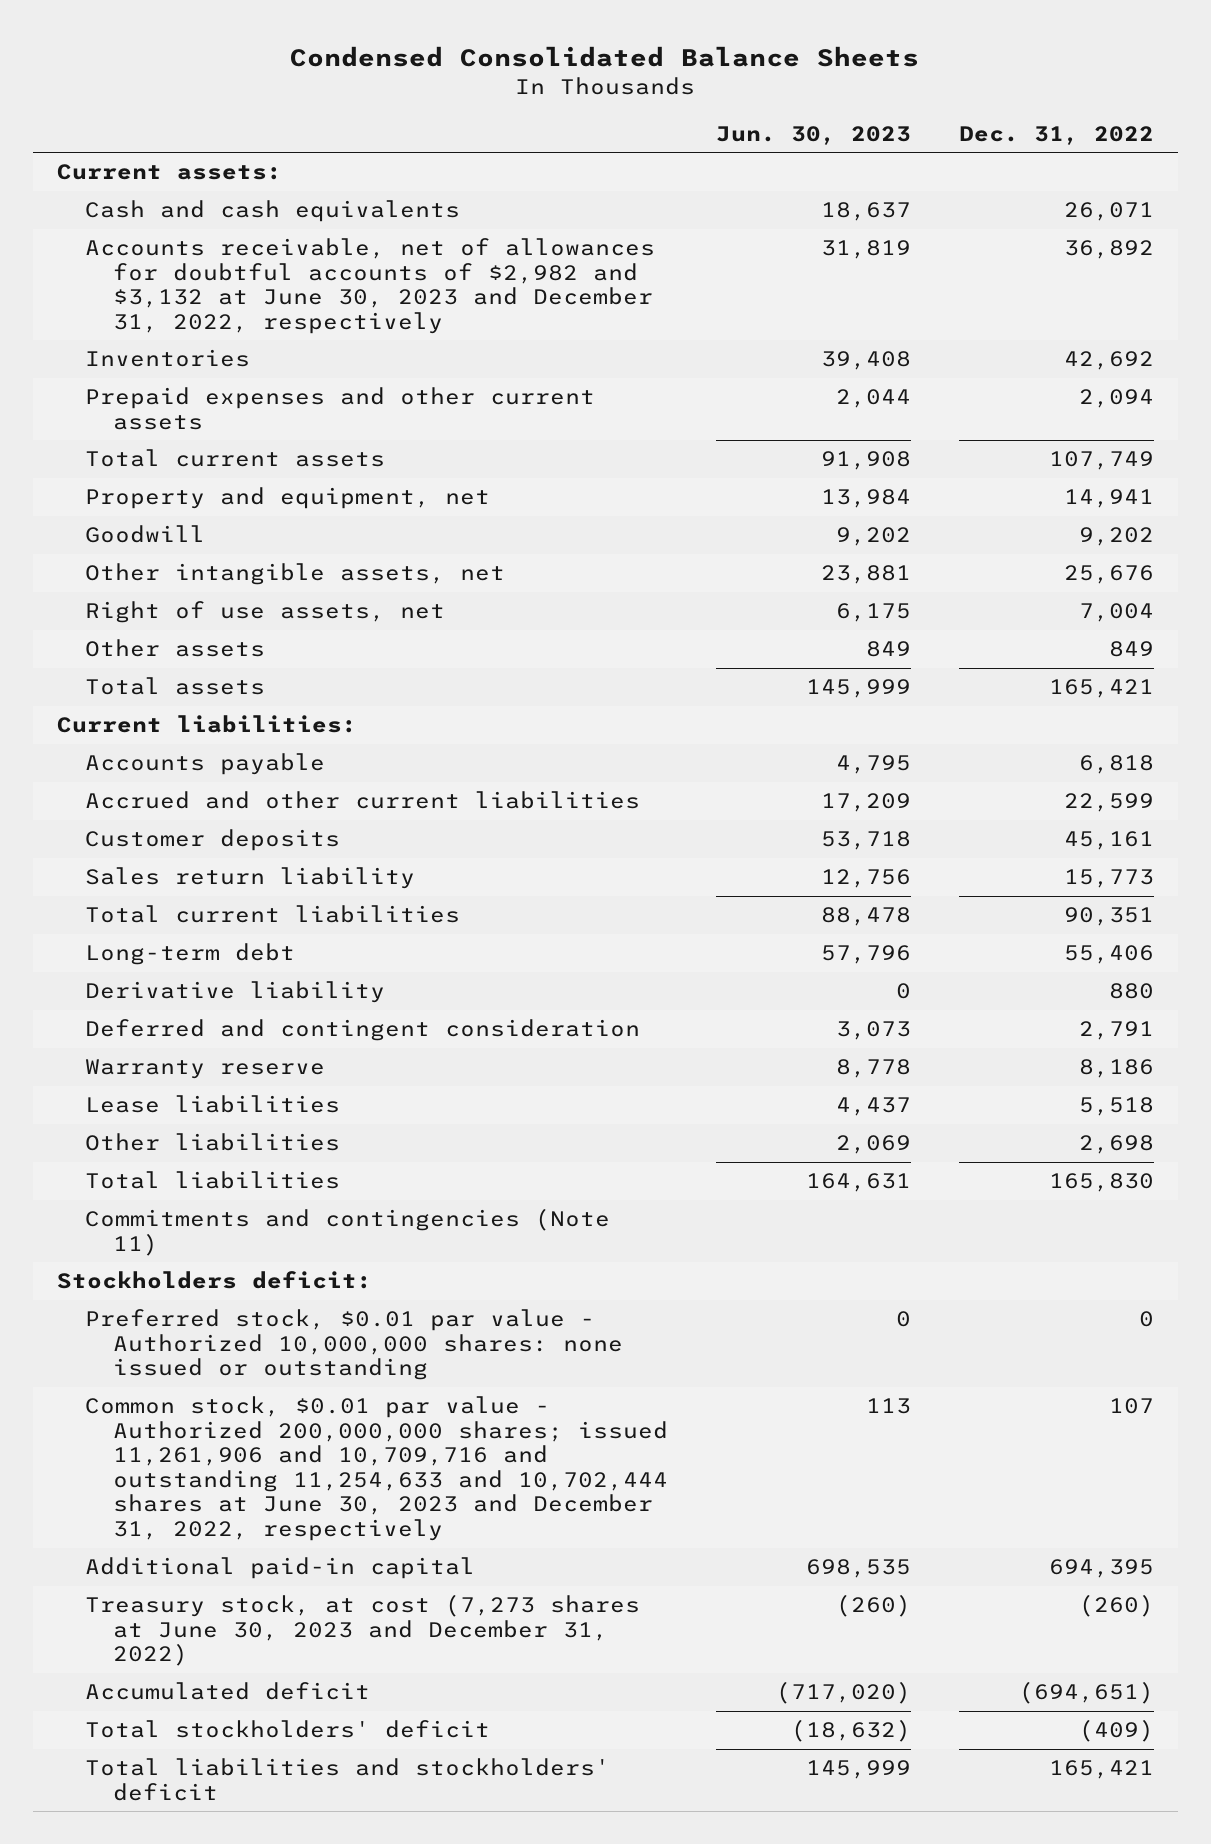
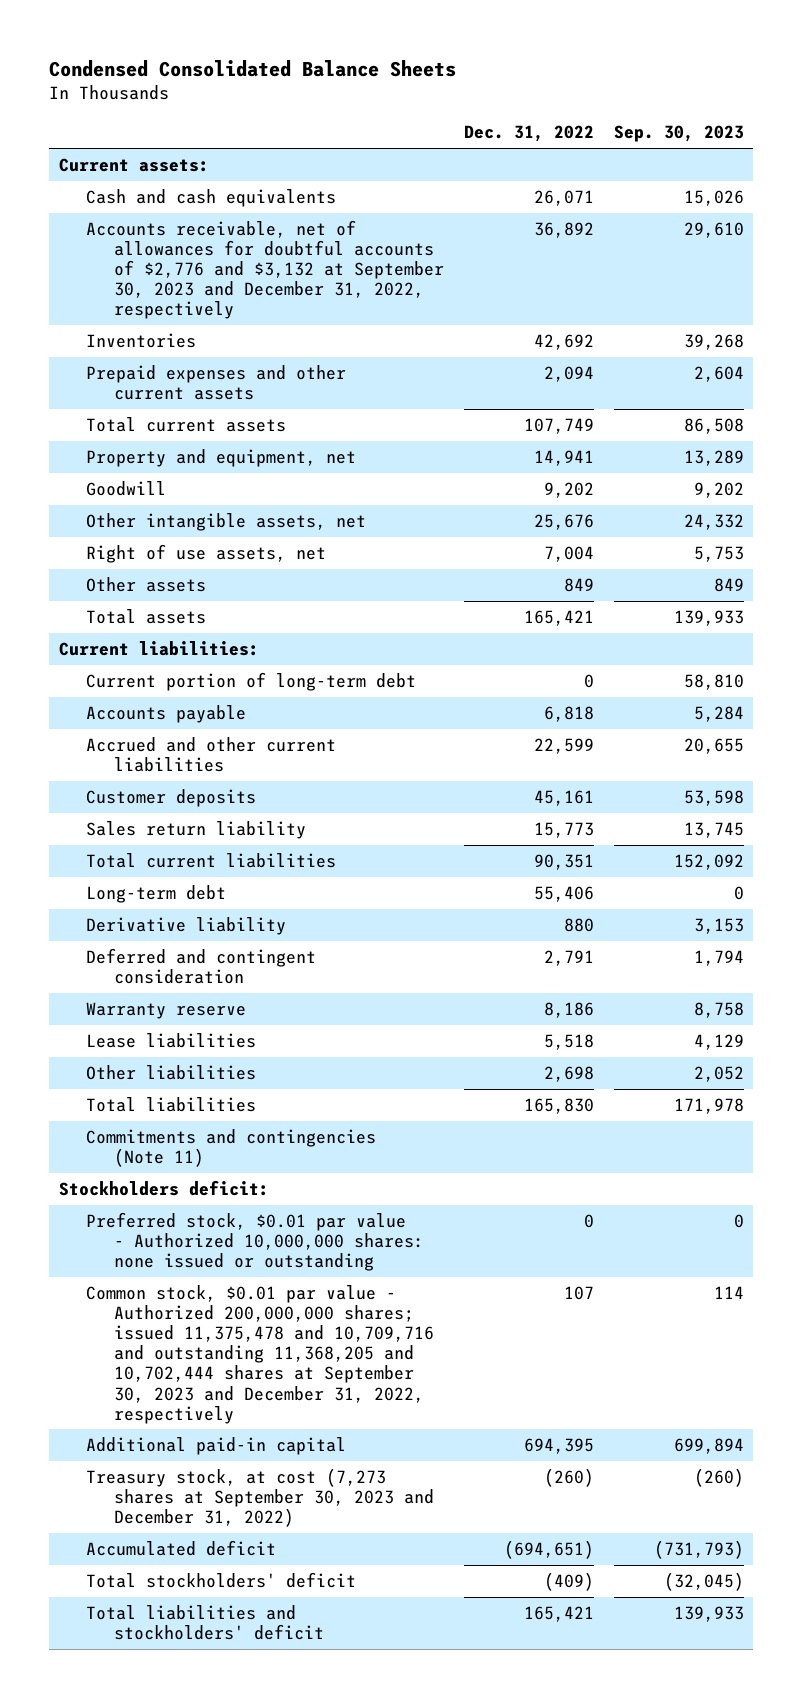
- | Jun. 30, 2023 | Dec. 31, 2022
+ | Dec. 31, 2022 | Sep. 30, 2023
- Accounts receivable, net of allowances for doubtful accounts of $2,982 and $3,132 at June 30, 2023 and December 31, 2022, respectively | 31,819 | 36,892
+ Accounts receivable, net of allowances for doubtful accounts of $2,776 and $3,132 at September 30, 2023 and December 31, 2022, respectively | 36,892 | 29,610
+ Current portion of long-term debt | 0 | 58,810
- Common stock, $0.01 par value - Authorized 200,000,000 shares; issued 11,261,906 and 10,709,716 and outstanding 11,254,633 and 10,702,444 shares at June 30, 2023 and December 31, 2022, respectively | 113 | 107
+ Common stock, $0.01 par value - Authorized 200,000,000 shares; issued 11,375,478 and 10,709,716 and outstanding 11,368,205 and 10,702,444 shares at September 30, 2023 and December 31, 2022, respectively | 107 | 114
- Treasury stock, at cost (7,273 shares at June 30, 2023 and December 31, 2022) | (260) | (260)
+ Treasury stock, at cost (7,273 shares at September 30, 2023 and December 31, 2022) | (260) | (260)

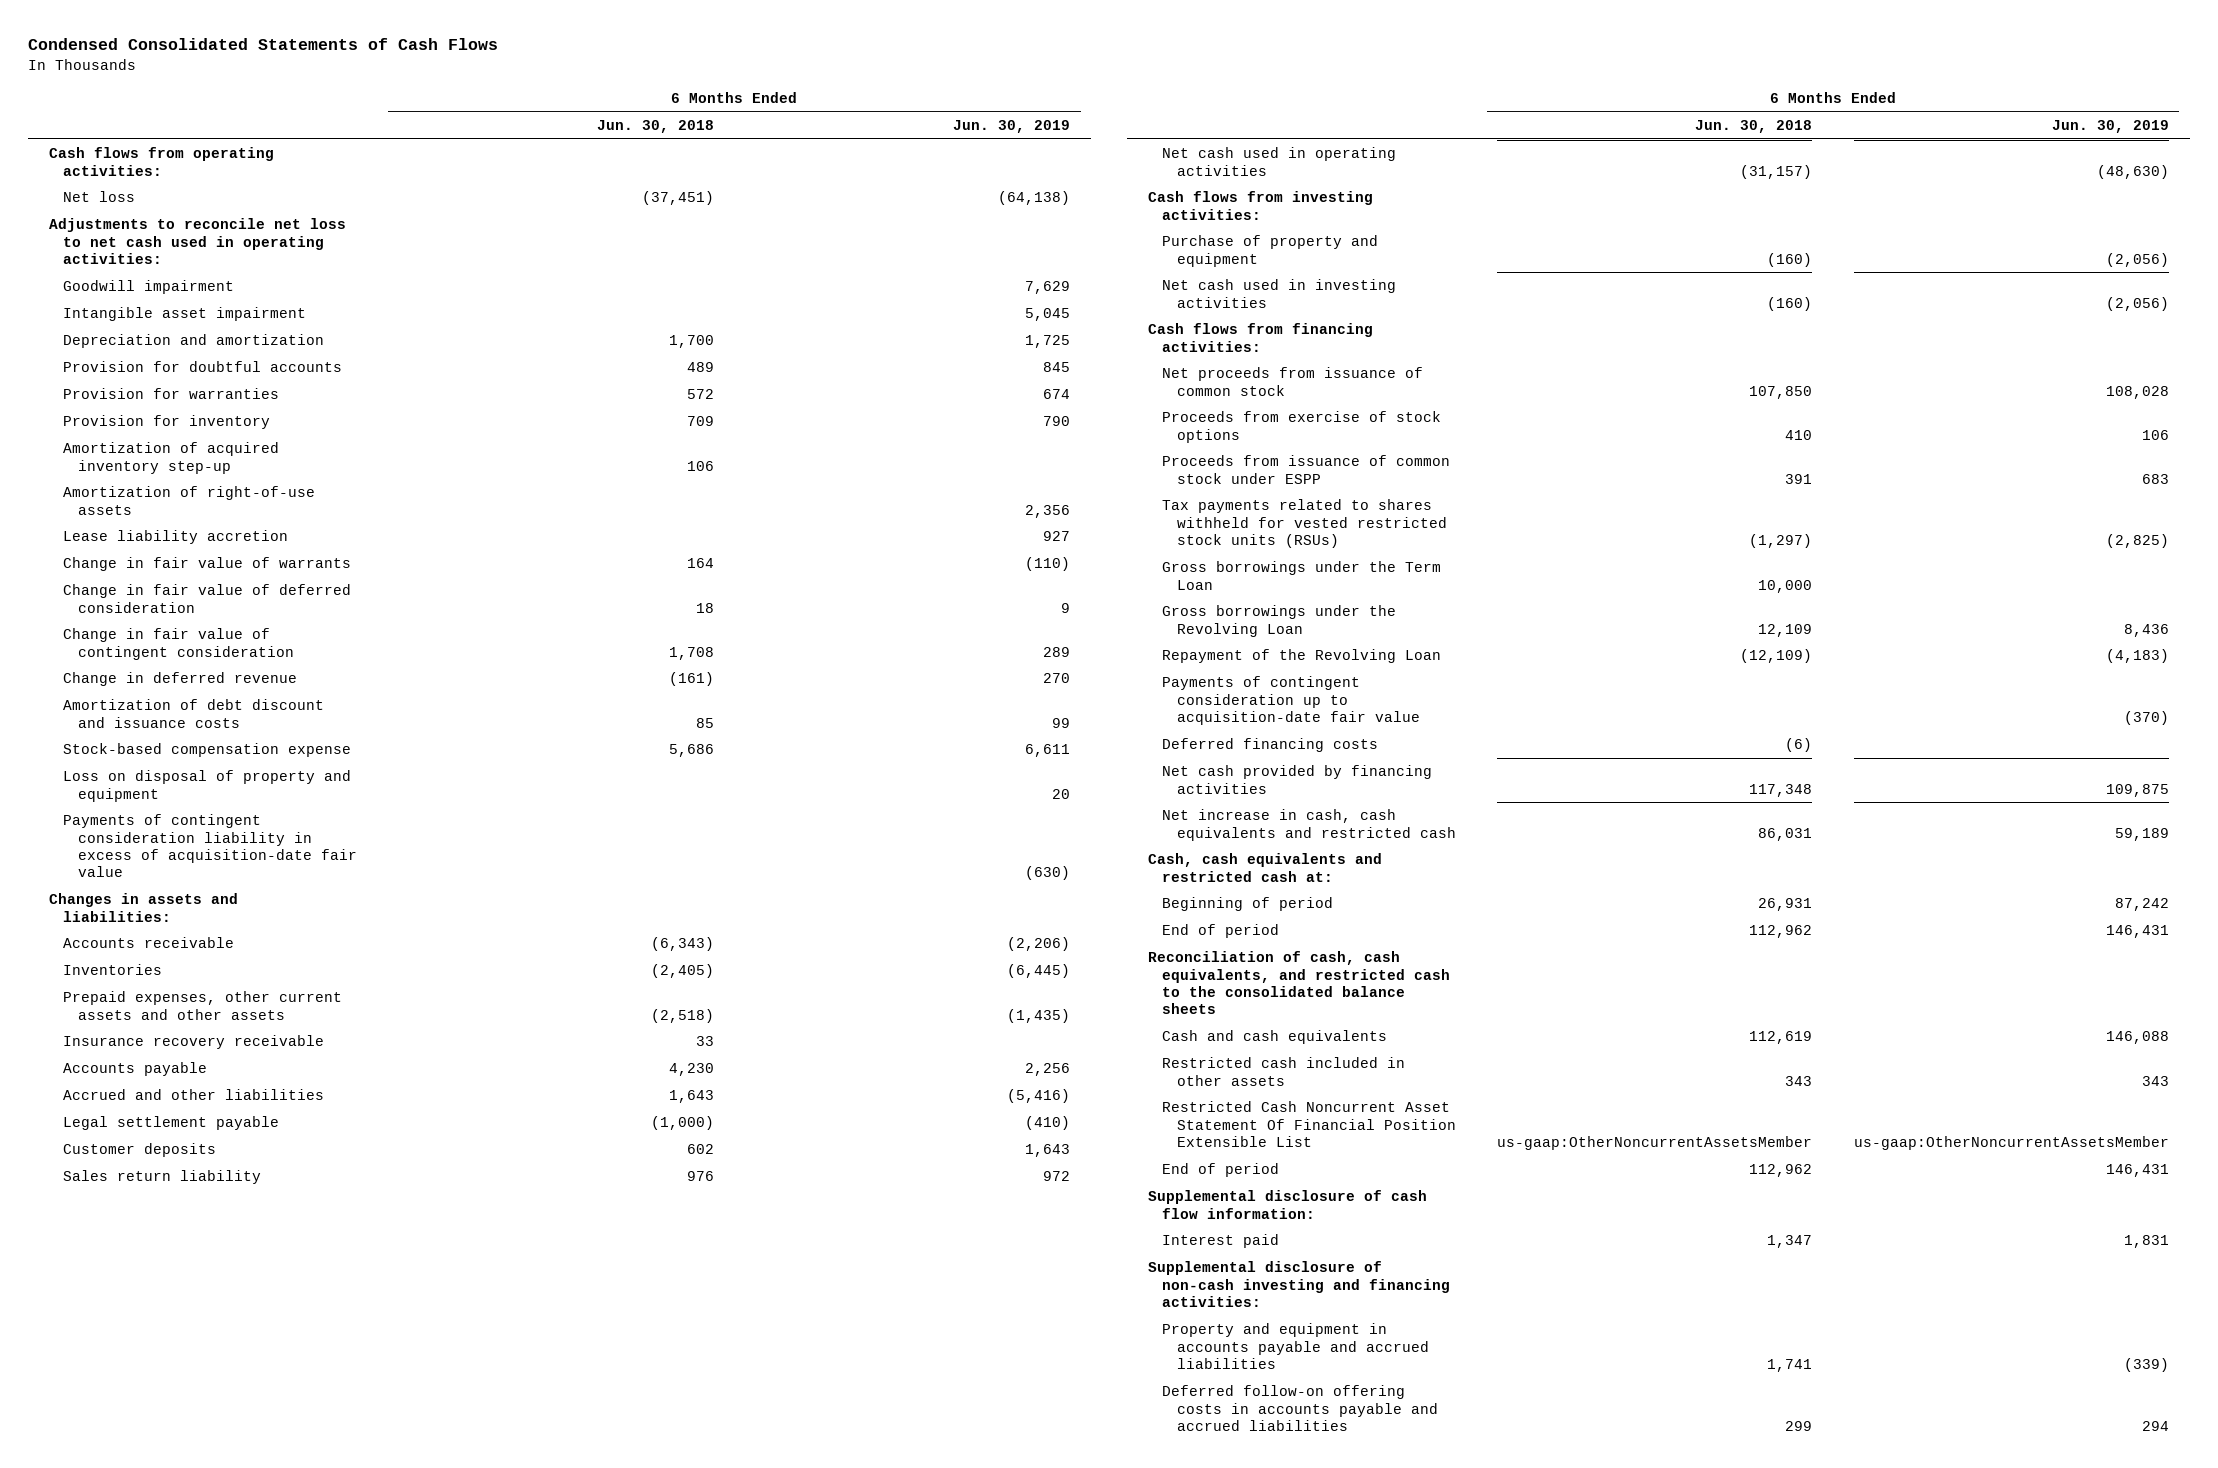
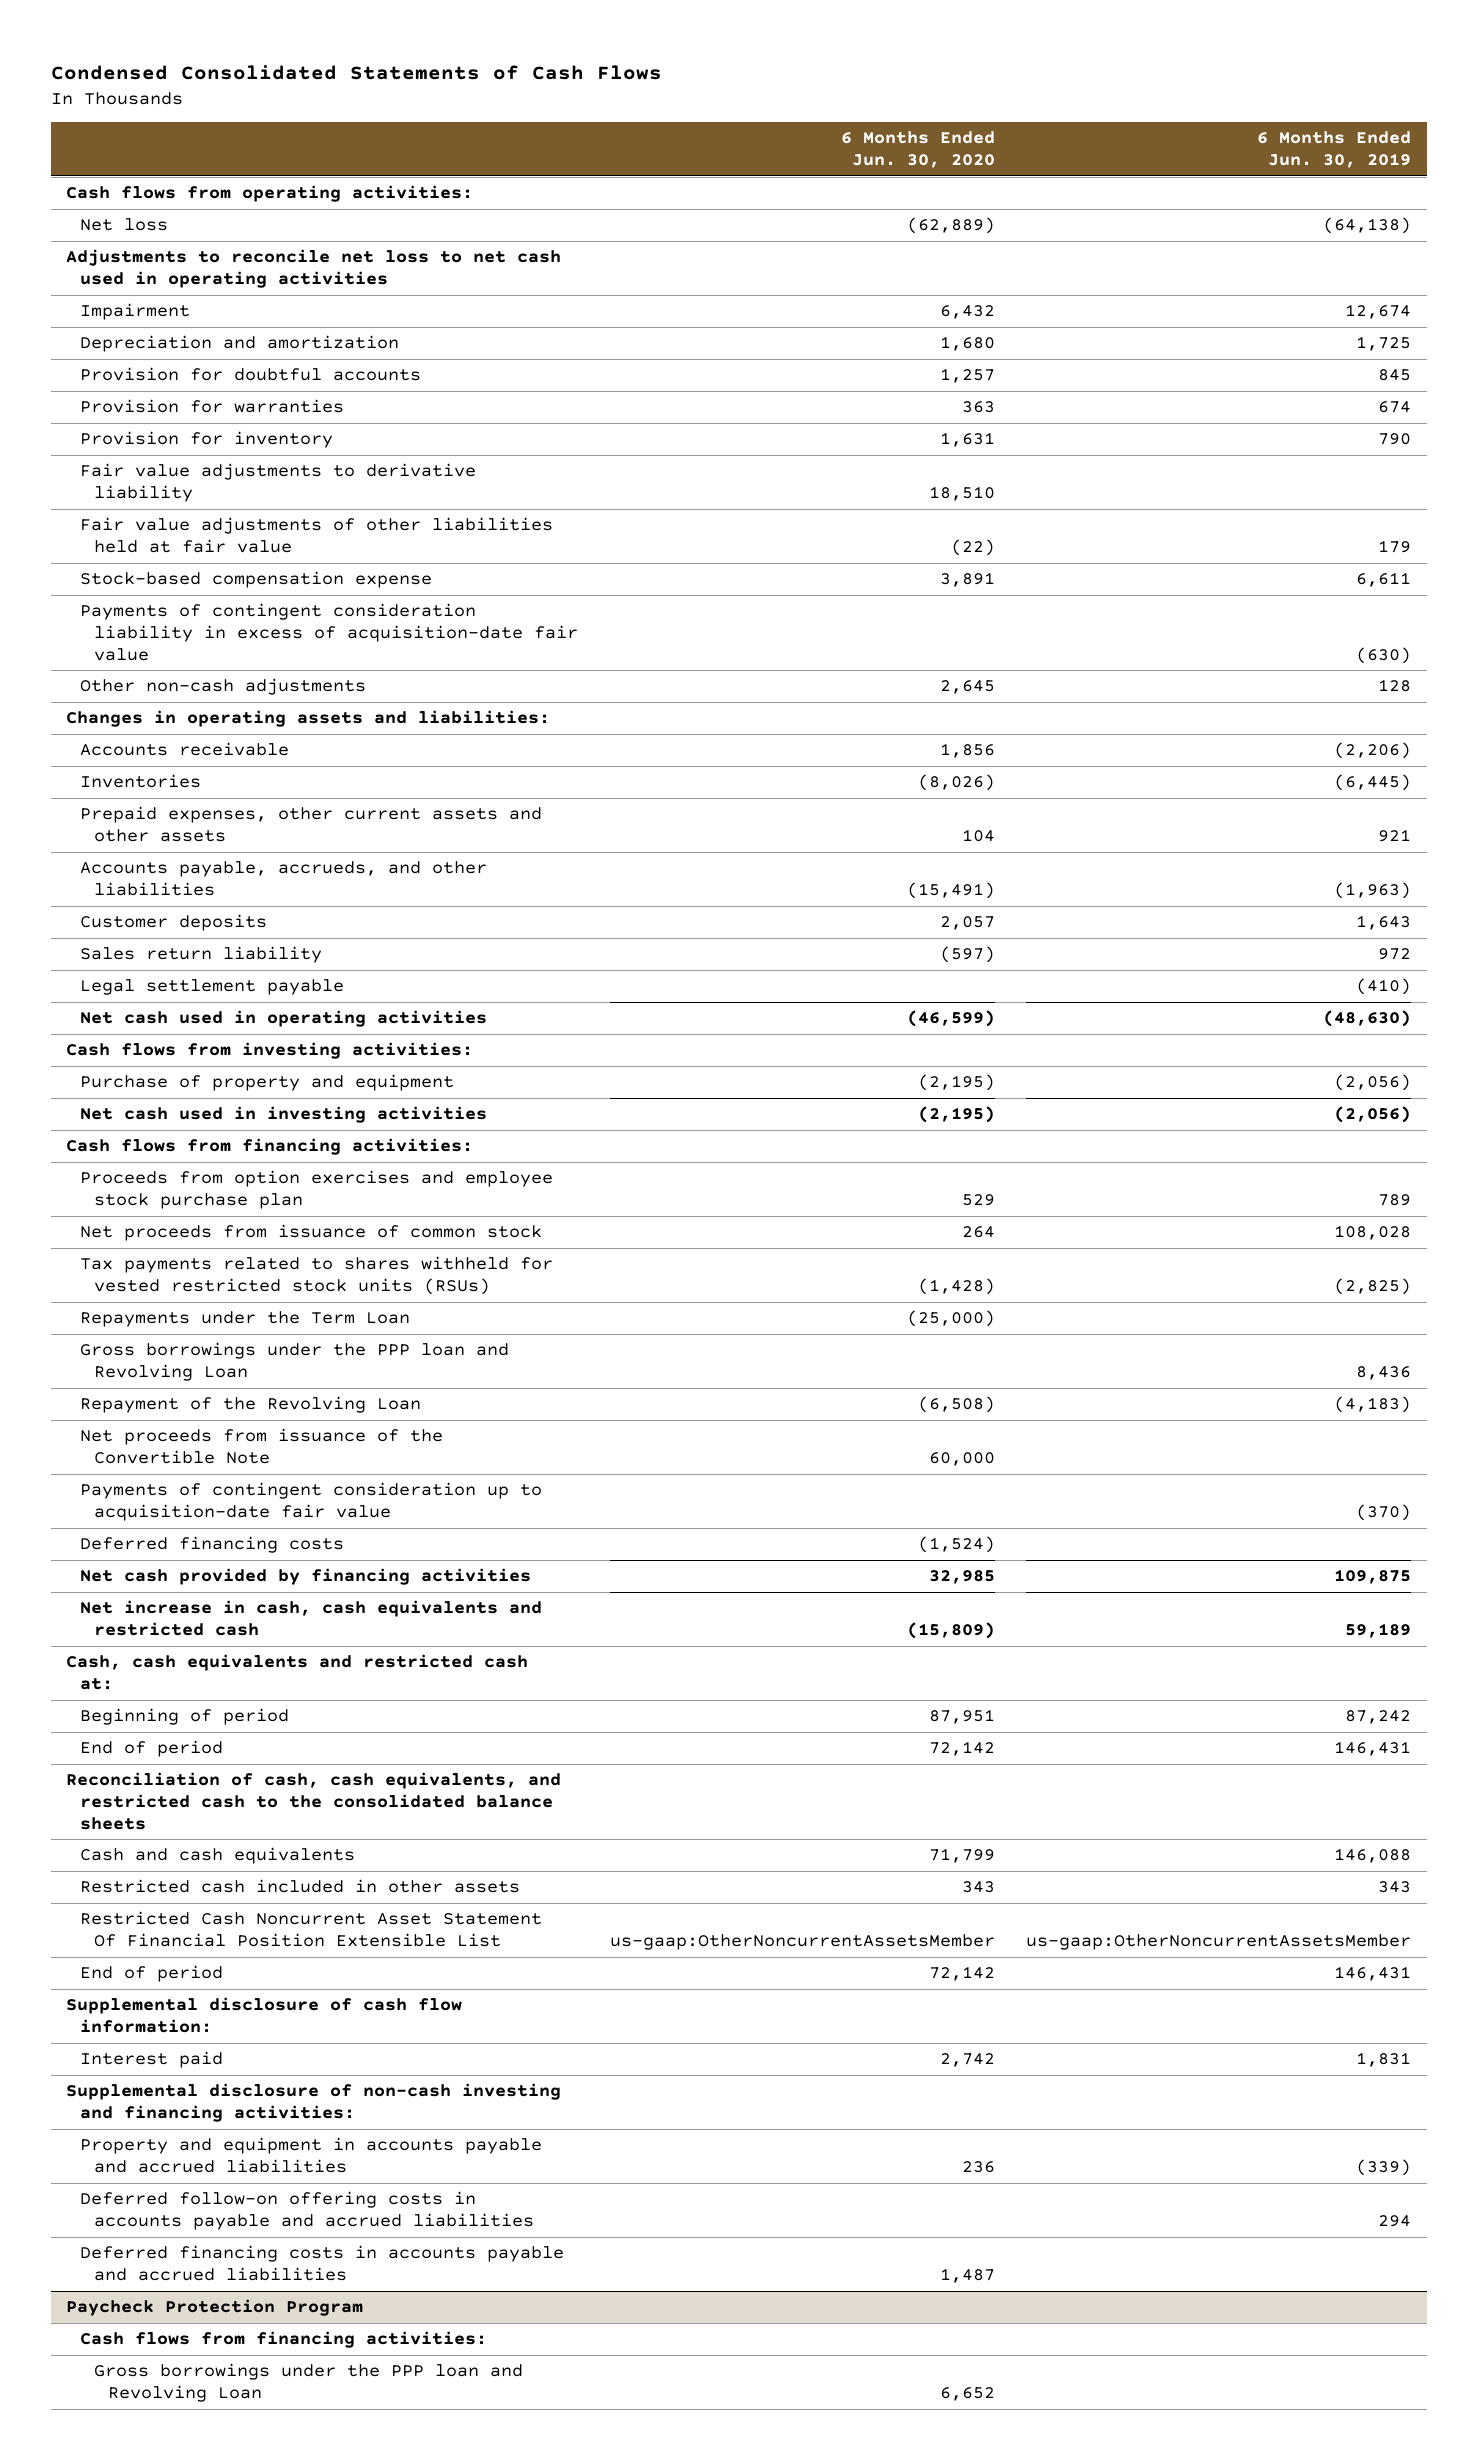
- | 6 Months Ended Jun. 30, 2018 | 6 Months Ended Jun. 30, 2019
+ | 6 Months Ended Jun. 30, 2020 | 6 Months Ended Jun. 30, 2019
- Adjustments to reconcile net loss to net cash used in operating activities:
- Goodwill impairment | | 7,629
- Intangible asset impairment | | 5,045
+ Adjustments to reconcile net loss to net cash used in operating activities
+ Impairment | 6,432 | 12,674
- Amortization of acquired inventory step-up | 106 |
- Amortization of right-of-use assets | | 2,356
- Lease liability accretion | | 927
- Change in fair value of warrants | 164 | (110)
- Change in fair value of deferred consideration | 18 | 9
- Change in fair value of contingent consideration | 1,708 | 289
- Change in deferred revenue | (161) | 270
- Amortization of debt discount and issuance costs | 85 | 99
+ Fair value adjustments to derivative liability | 18,510 |
+ Fair value adjustments of other liabilities held at fair value | (22) | 179
- Loss on disposal of property and equipment | | 20
- Changes in assets and liabilities:
+ Other non-cash adjustments | 2,645 | 128
+ Changes in operating assets and liabilities:
- Prepaid expenses, other current assets and other assets | (2,518) | (1,435)
- Insurance recovery receivable | 33 |
- Accounts payable | 4,230 | 2,256
- Accrued and other liabilities | 1,643 | (5,416)
+ Prepaid expenses, other current assets and other assets | 104 | 921
+ Accounts payable, accrueds, and other liabilities | (15,491) | (1,963)
moved down: Legal settlement payable | | (410)
+ Proceeds from option exercises and employee stock purchase plan | 529 | 789
- Proceeds from exercise of stock options | 410 | 106
- Proceeds from issuance of common stock under ESPP | 391 | 683
- Gross borrowings under the Term Loan | 10,000 |
- Gross borrowings under the Revolving Loan | 12,109 | 8,436
+ Repayments under the Term Loan | (25,000) |
+ Gross borrowings under the PPP loan and Revolving Loan | | 8,436
+ Net proceeds from issuance of the Convertible Note | 60,000 |
+ Deferred financing costs in accounts payable and accrued liabilities | 1,487 |
+ Paycheck Protection Program
+ Cash flows from financing activities:
+ Gross borrowings under the PPP loan and Revolving Loan | 6,652 |

